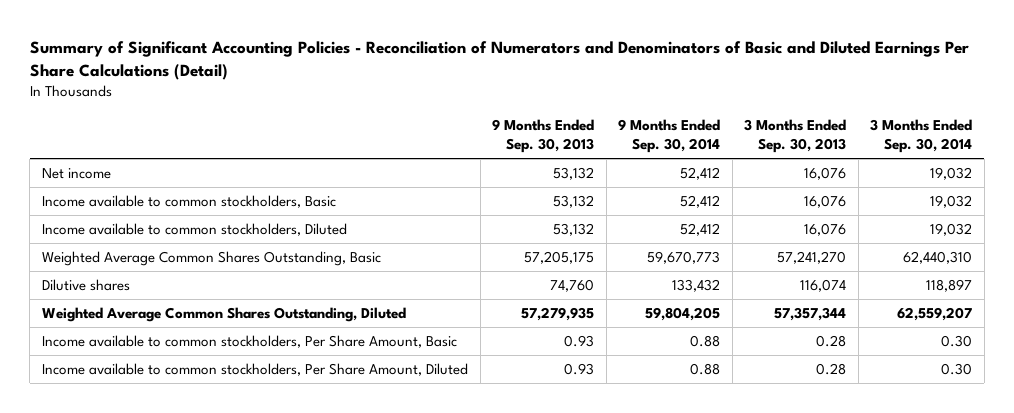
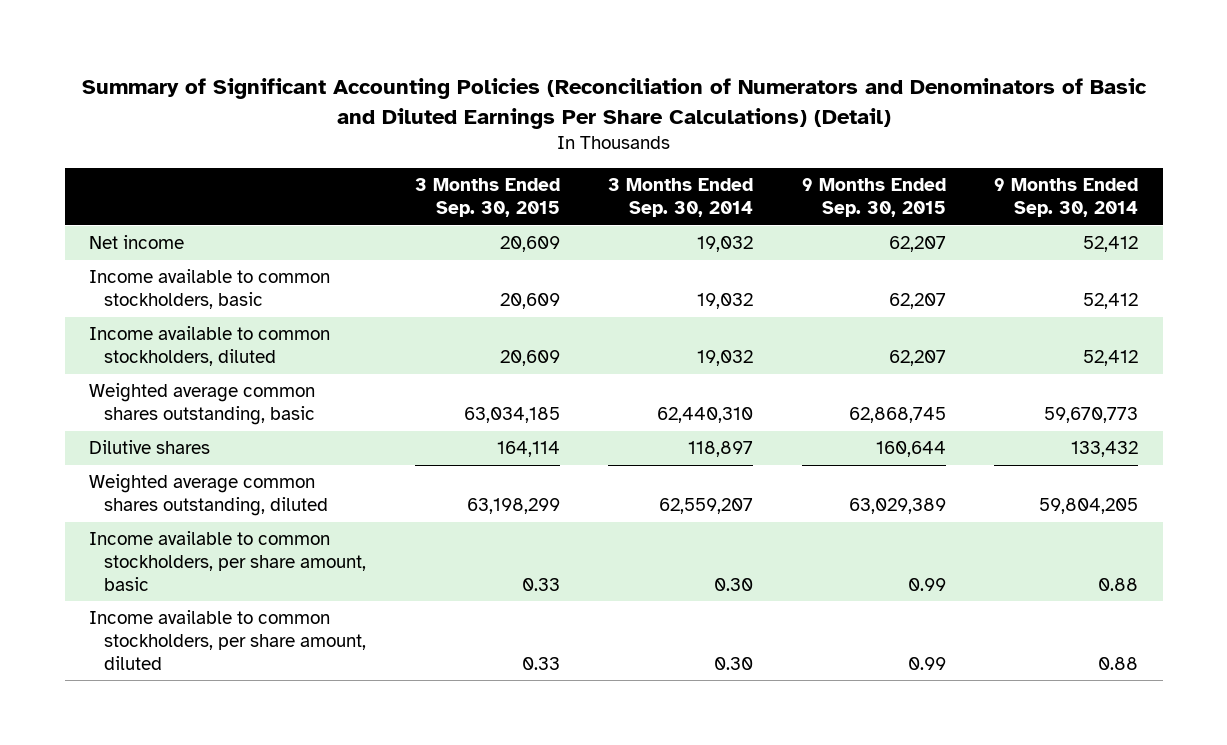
- Summary of Significant Accounting Policies - Reconciliation of Numerators and Denominators of Basic and Diluted Earnings Per Share Calculations (Detail)
+ Summary of Significant Accounting Policies (Reconciliation of Numerators and Denominators of Basic and Diluted Earnings Per Share Calculations) (Detail)
- | 9 Months Ended Sep. 30, 2013 | 9 Months Ended Sep. 30, 2014 | 3 Months Ended Sep. 30, 2013 | 3 Months Ended Sep. 30, 2014
+ | 3 Months Ended Sep. 30, 2015 | 3 Months Ended Sep. 30, 2014 | 9 Months Ended Sep. 30, 2015 | 9 Months Ended Sep. 30, 2014
- Income available to common stockholders, Basic | 53,132 | 52,412 | 16,076 | 19,032
- Income available to common stockholders, Diluted | 53,132 | 52,412 | 16,076 | 19,032
- Weighted Average Common Shares Outstanding, Basic | 57,205,175 | 59,670,773 | 57,241,270 | 62,440,310
+ Income available to common stockholders, basic | 20,609 | 19,032 | 62,207 | 52,412
+ Income available to common stockholders, diluted | 20,609 | 19,032 | 62,207 | 52,412
+ Weighted average common shares outstanding, basic | 63,034,185 | 62,440,310 | 62,868,745 | 59,670,773
- Weighted Average Common Shares Outstanding, Diluted | 57,279,935 | 59,804,205 | 57,357,344 | 62,559,207
- Income available to common stockholders, Per Share Amount, Basic | 0.93 | 0.88 | 0.28 | 0.30
- Income available to common stockholders, Per Share Amount, Diluted | 0.93 | 0.88 | 0.28 | 0.30
+ Weighted average common shares outstanding, diluted | 63,198,299 | 62,559,207 | 63,029,389 | 59,804,205
+ Income available to common stockholders, per share amount, basic | 0.33 | 0.30 | 0.99 | 0.88
+ Income available to common stockholders, per share amount, diluted | 0.33 | 0.30 | 0.99 | 0.88

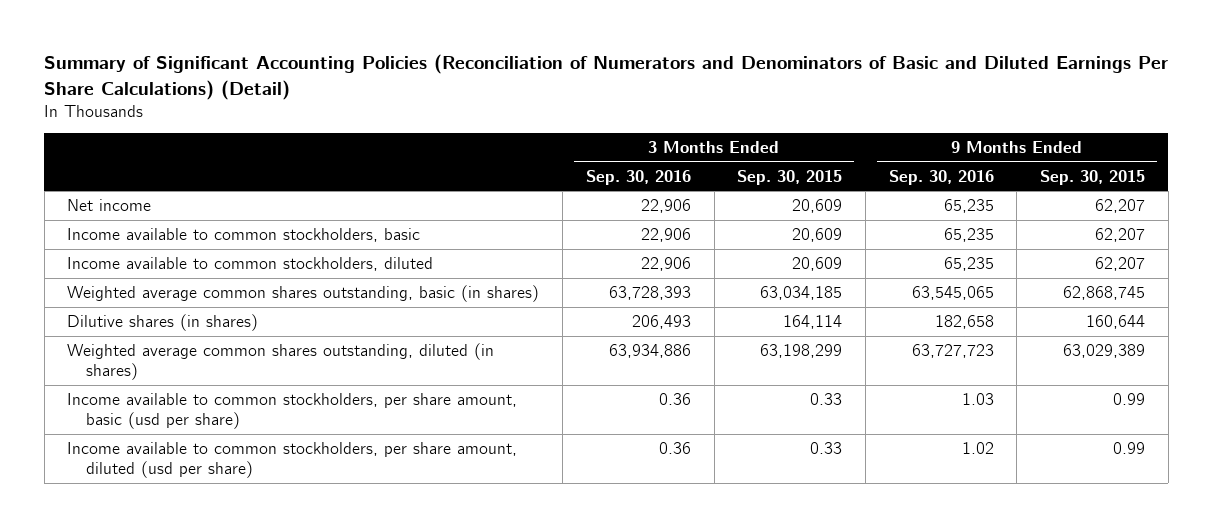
- | 3 Months Ended Sep. 30, 2015 | 3 Months Ended Sep. 30, 2014 | 9 Months Ended Sep. 30, 2015 | 9 Months Ended Sep. 30, 2014
+ | 3 Months Ended Sep. 30, 2016 | 3 Months Ended Sep. 30, 2015 | 9 Months Ended Sep. 30, 2016 | 9 Months Ended Sep. 30, 2015
- Weighted average common shares outstanding, basic | 63,034,185 | 62,440,310 | 62,868,745 | 59,670,773
- Dilutive shares | 164,114 | 118,897 | 160,644 | 133,432
- Weighted average common shares outstanding, diluted | 63,198,299 | 62,559,207 | 63,029,389 | 59,804,205
- Income available to common stockholders, per share amount, basic | 0.33 | 0.30 | 0.99 | 0.88
- Income available to common stockholders, per share amount, diluted | 0.33 | 0.30 | 0.99 | 0.88
+ Weighted average common shares outstanding, basic (in shares) | 63,728,393 | 63,034,185 | 63,545,065 | 62,868,745
+ Dilutive shares (in shares) | 206,493 | 164,114 | 182,658 | 160,644
+ Weighted average common shares outstanding, diluted (in shares) | 63,934,886 | 63,198,299 | 63,727,723 | 63,029,389
+ Income available to common stockholders, per share amount, basic (usd per share) | 0.36 | 0.33 | 1.03 | 0.99
+ Income available to common stockholders, per share amount, diluted (usd per share) | 0.36 | 0.33 | 1.02 | 0.99

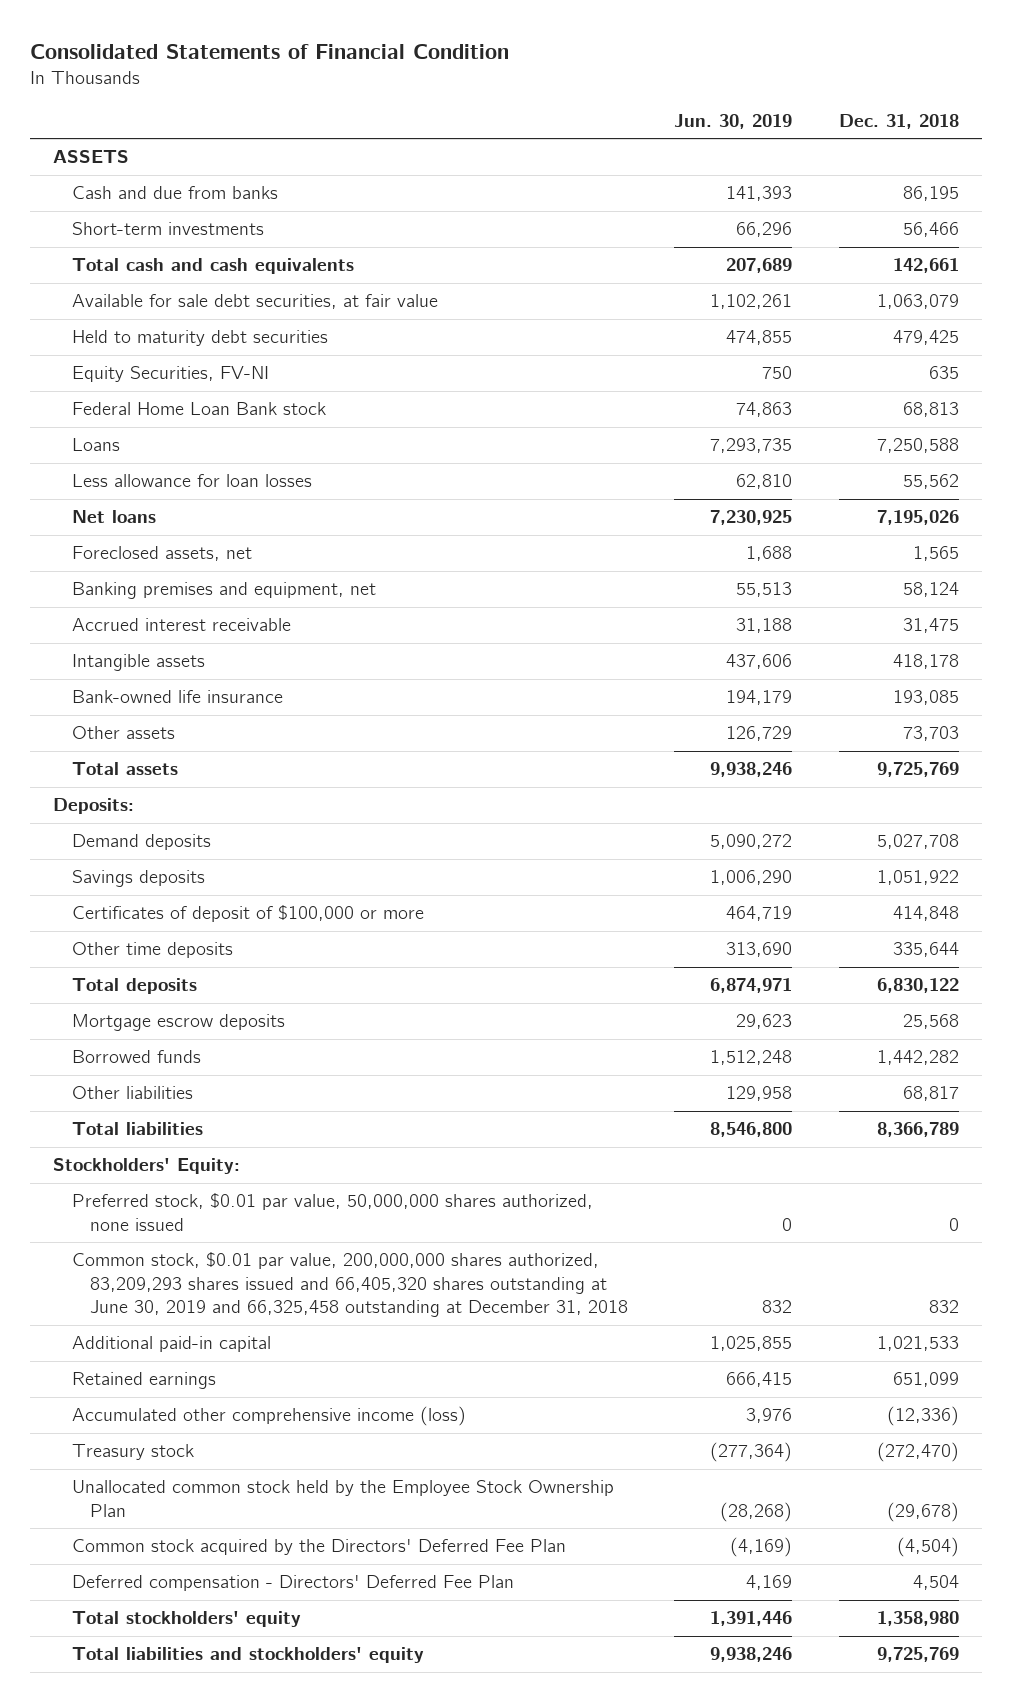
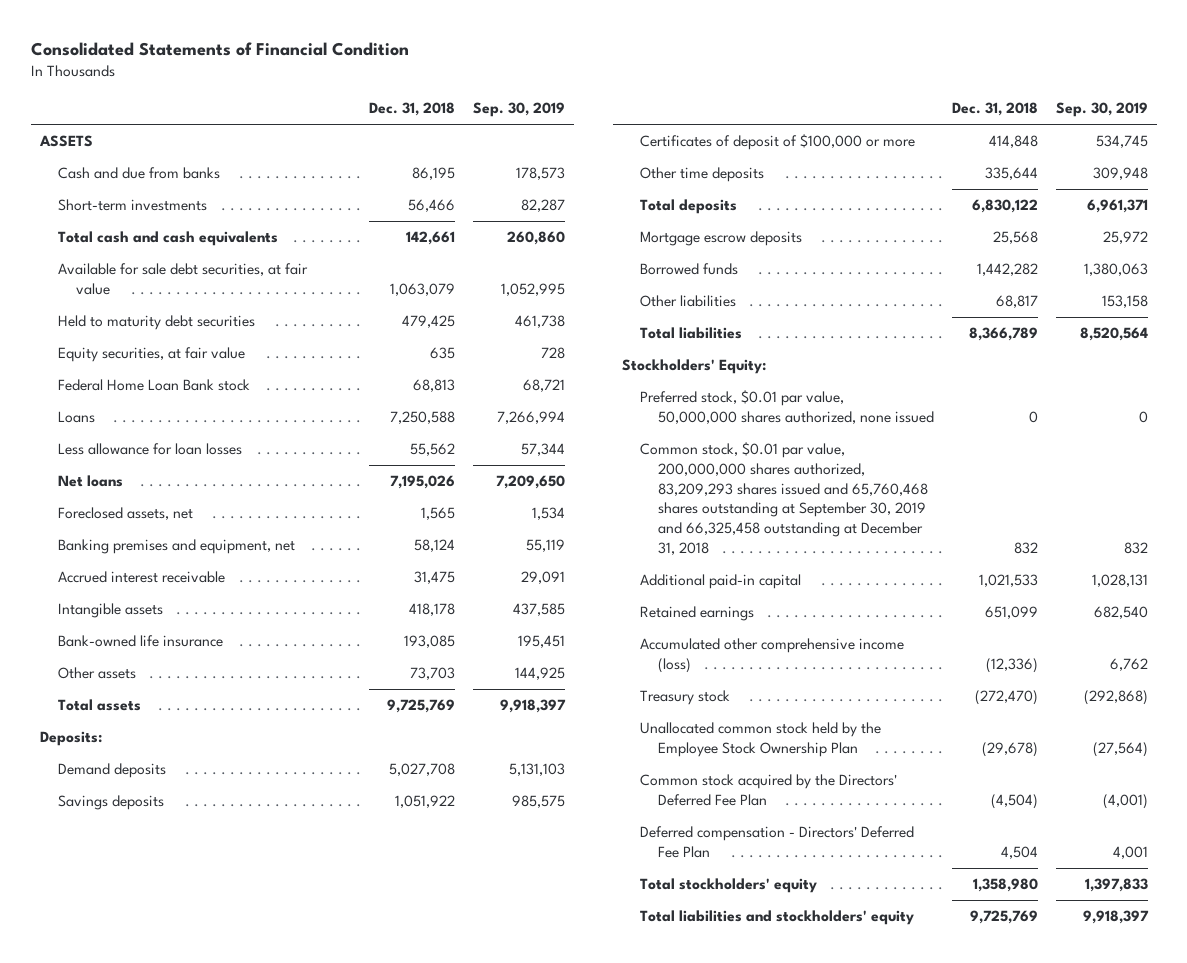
- | Jun. 30, 2019 | Dec. 31, 2018
+ | Dec. 31, 2018 | Sep. 30, 2019
- Equity Securities, FV-NI | 750 | 635
+ Equity securities, at fair value | 635 | 728
- Common stock, $0.01 par value, 200,000,000 shares authorized, 83,209,293 shares issued and 66,405,320 shares outstanding at June 30, 2019 and 66,325,458 outstanding at December 31, 2018 | 832 | 832
+ Common stock, $0.01 par value, 200,000,000 shares authorized, 83,209,293 shares issued and 65,760,468 shares outstanding at September 30, 2019 and 66,325,458 outstanding at December 31, 2018 | 832 | 832

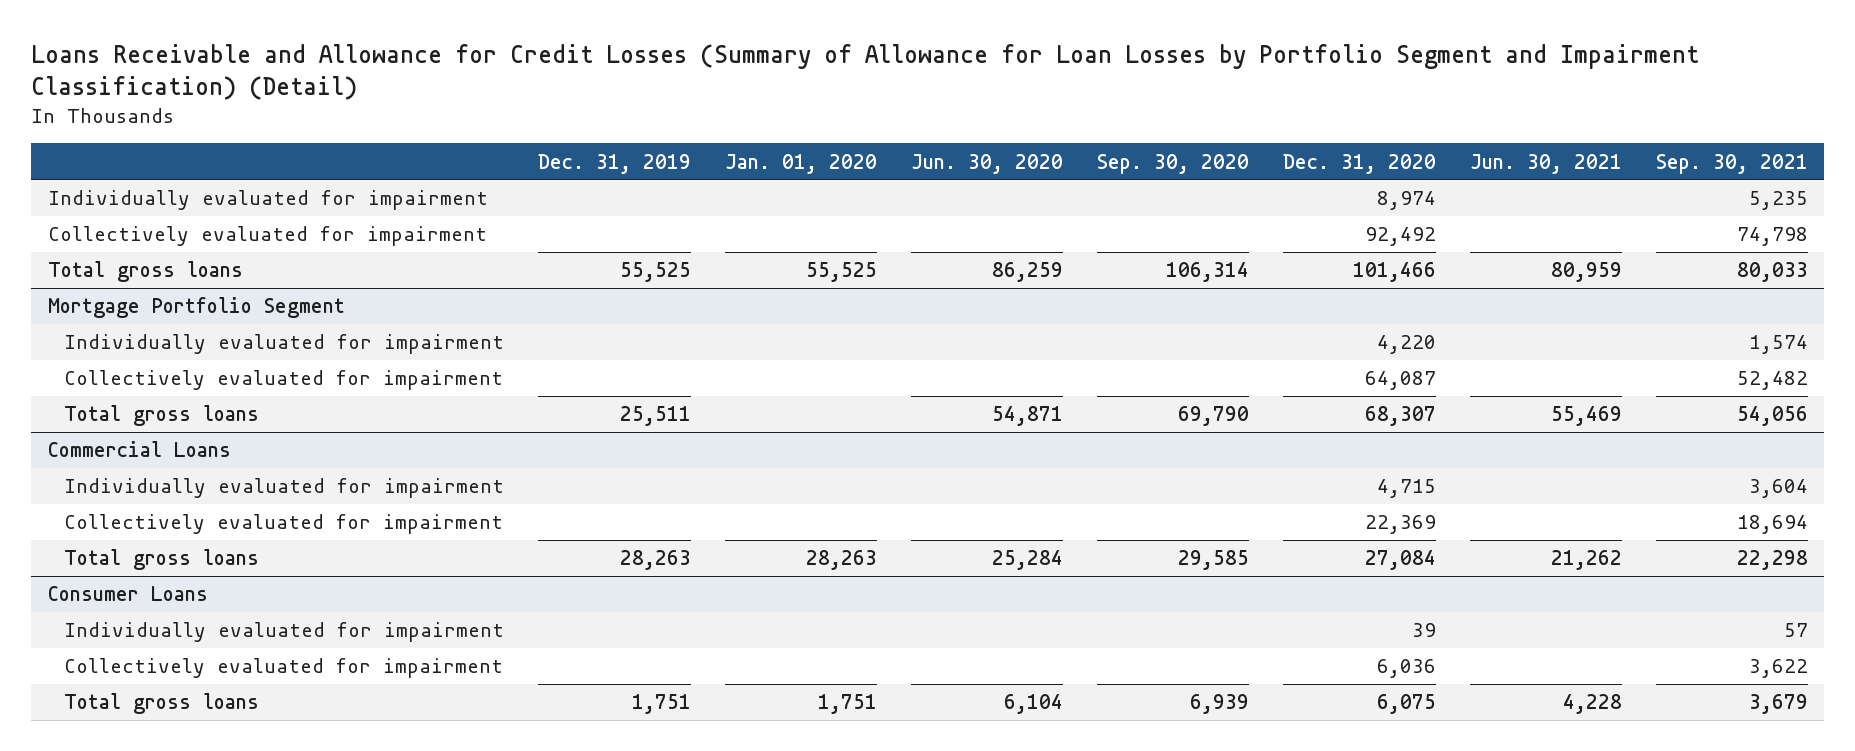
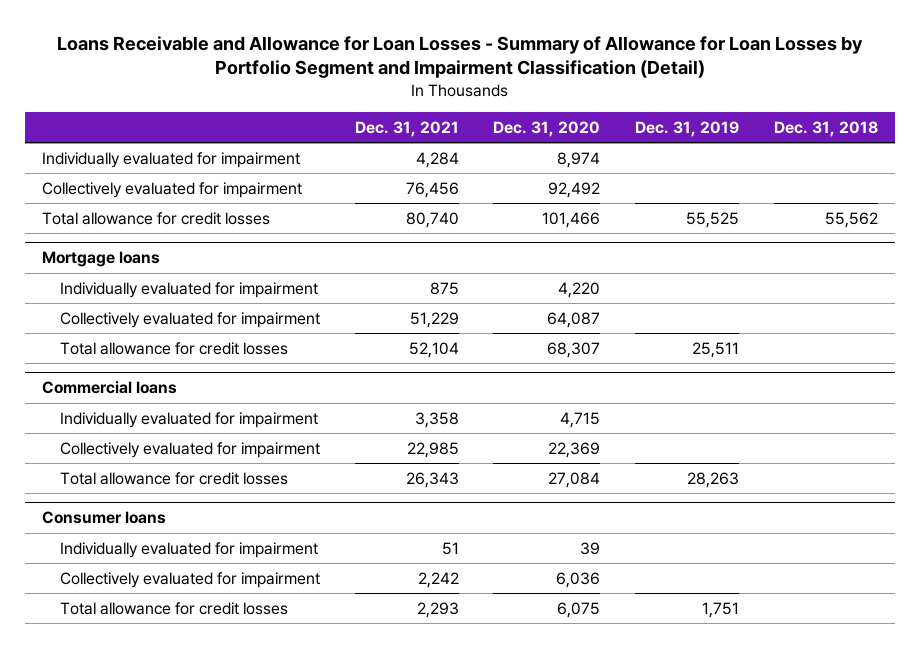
- Loans Receivable and Allowance for Credit Losses (Summary of Allowance for Loan Losses by Portfolio Segment and Impairment Classification) (Detail)
+ Loans Receivable and Allowance for Loan Losses - Summary of Allowance for Loan Losses by Portfolio Segment and Impairment Classification (Detail)
- | Dec. 31, 2019 | Jan. 01, 2020 | Jun. 30, 2020 | Sep. 30, 2020 | Dec. 31, 2020 | Jun. 30, 2021 | Sep. 30, 2021
+ | Dec. 31, 2021 | Dec. 31, 2020 | Dec. 31, 2019 | Dec. 31, 2018
- Total gross loans | 55,525 | 55,525 | 86,259 | 106,314 | 101,466 | 80,959 | 80,033
- Mortgage Portfolio Segment
+ Total allowance for credit losses | 80,740 | 101,466 | 55,525 | 55,562
+ Mortgage loans
- Total gross loans | 25,511 | | 54,871 | 69,790 | 68,307 | 55,469 | 54,056
- Commercial Loans
+ Total allowance for credit losses | 52,104 | 68,307 | 25,511 |
+ Commercial loans
- Total gross loans | 28,263 | 28,263 | 25,284 | 29,585 | 27,084 | 21,262 | 22,298
- Consumer Loans
+ Total allowance for credit losses | 26,343 | 27,084 | 28,263 |
+ Consumer loans
- Total gross loans | 1,751 | 1,751 | 6,104 | 6,939 | 6,075 | 4,228 | 3,679
+ Total allowance for credit losses | 2,293 | 6,075 | 1,751 |

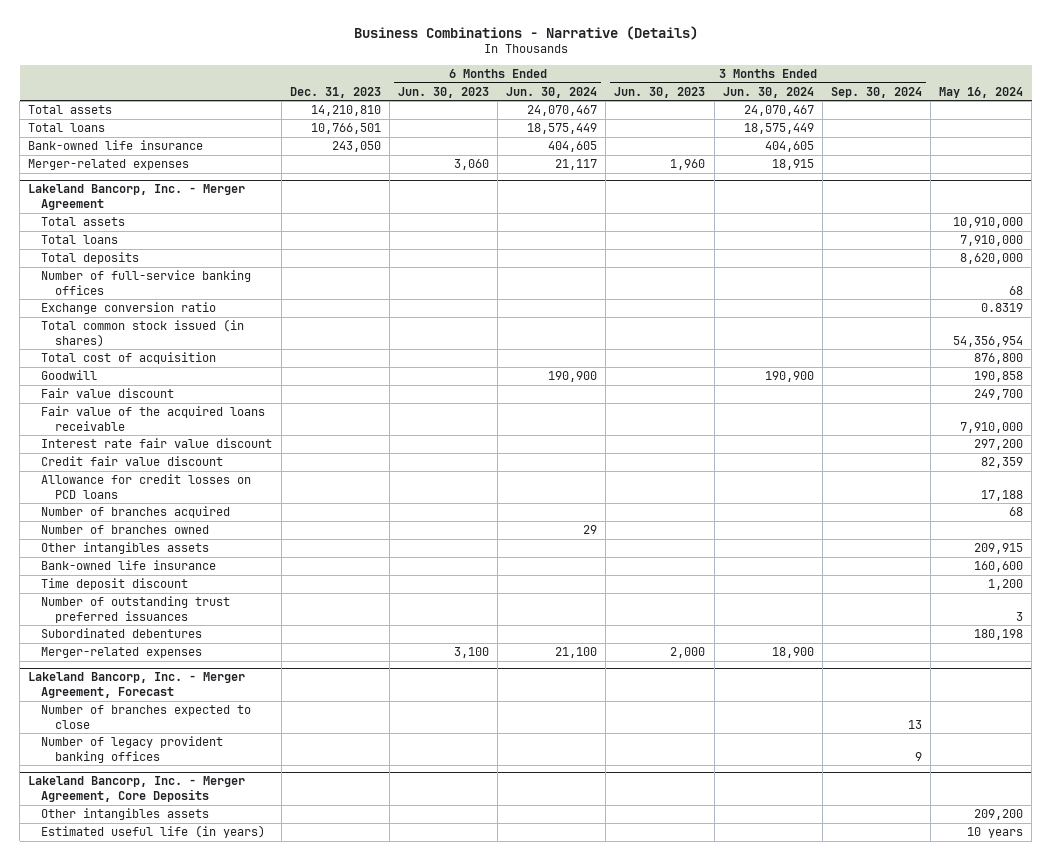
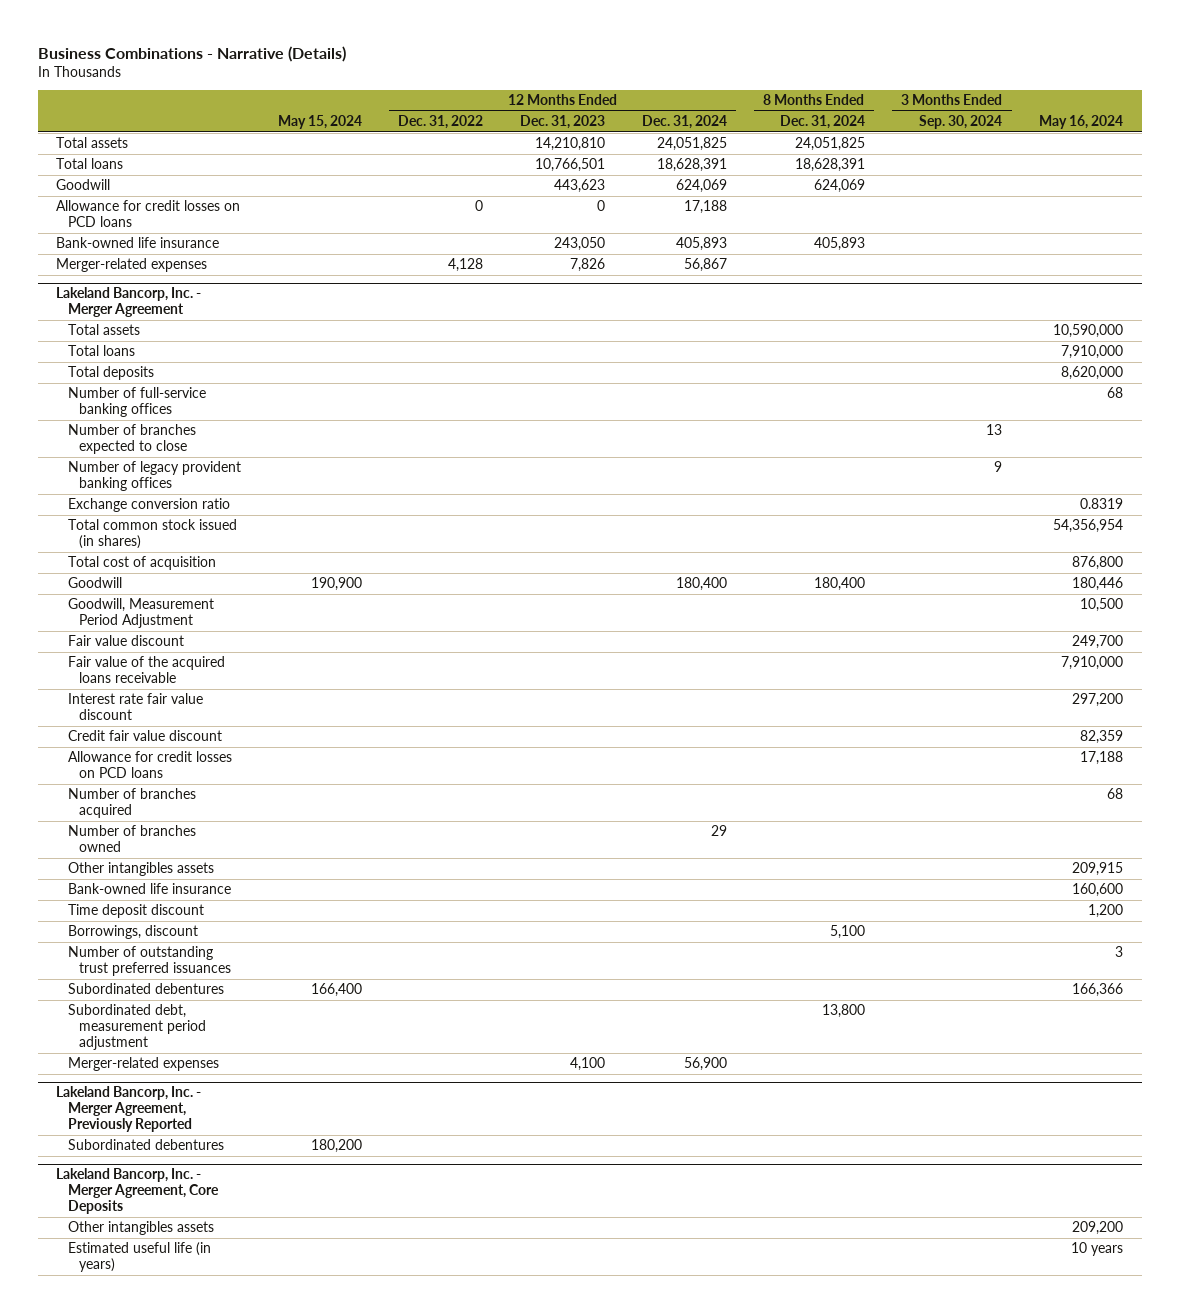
- | Dec. 31, 2023 | 6 Months Ended Jun. 30, 2023 | 6 Months Ended Jun. 30, 2024 | 3 Months Ended Jun. 30, 2023 | 3 Months Ended Jun. 30, 2024 | 3 Months Ended Sep. 30, 2024 | May 16, 2024
+ | May 15, 2024 | 12 Months Ended Dec. 31, 2022 | 12 Months Ended Dec. 31, 2023 | 12 Months Ended Dec. 31, 2024 | 8 Months Ended Dec. 31, 2024 | 3 Months Ended Sep. 30, 2024 | May 16, 2024
+ Goodwill | | | 443,623 | 624,069 | 624,069 | |
+ Allowance for credit losses on PCD loans | | 0 | 0 | 17,188 | | |
@ Lakeland Bancorp, Inc. - Merger Agreement
- Total assets | | | | | | | 10,910,000
+ Total assets | | | | | | | 10,590,000
+ Number of branches expected to close | | | | | | 13 |
+ Number of legacy provident banking offices | | | | | | 9 |
- Goodwill | | | 190,900 | | 190,900 | | 190,858
+ Goodwill | 190,900 | | | 180,400 | 180,400 | | 180,446
+ Goodwill, Measurement Period Adjustment | | | | | | | 10,500
+ Borrowings, discount | | | | | 5,100 | |
- Subordinated debentures | | | | | | | 180,198
+ Subordinated debentures | 166,400 | | | | | | 166,366
+ Subordinated debt, measurement period adjustment | | | | | 13,800 | |
- Lakeland Bancorp, Inc. - Merger Agreement, Forecast
- Number of branches expected to close | | | | | | 13 |
- Number of legacy provident banking offices | | | | | | 9 |
+ Lakeland Bancorp, Inc. - Merger Agreement, Previously Reported
+ Subordinated debentures | 180,200 | | | | | |

